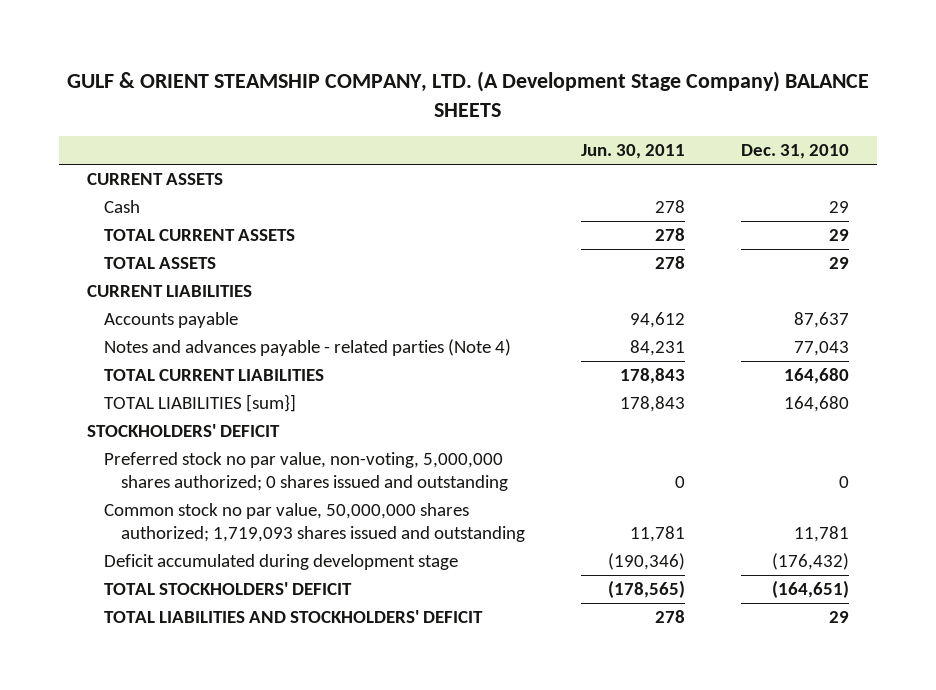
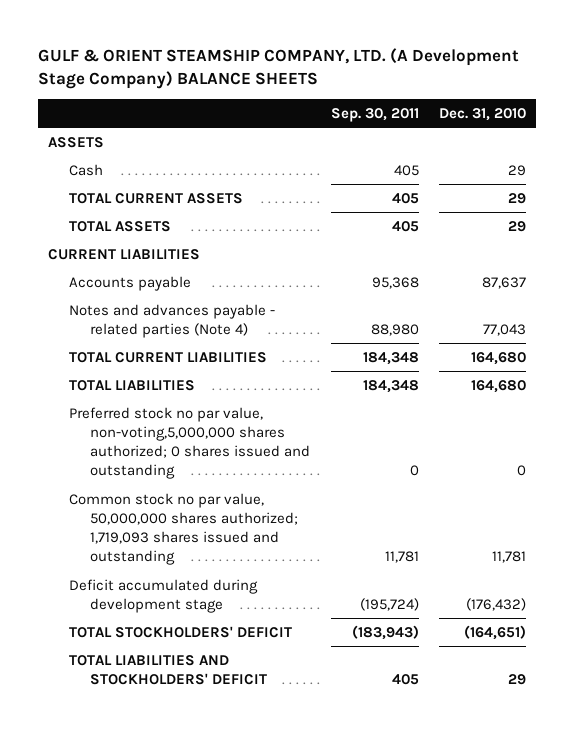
- | Jun. 30, 2011 | Dec. 31, 2010
+ | Sep. 30, 2011 | Dec. 31, 2010
- CURRENT ASSETS
+ ASSETS
- TOTAL LIABILITIES [sum}] | 178,843 | 164,680
- STOCKHOLDERS' DEFICIT
- Preferred stock no par value, non-voting, 5,000,000 shares authorized; 0 shares issued and outstanding | 0 | 0
+ TOTAL LIABILITIES | 184,348 | 164,680
+ Preferred stock no par value, non-voting,5,000,000 shares authorized; 0 shares issued and outstanding | 0 | 0

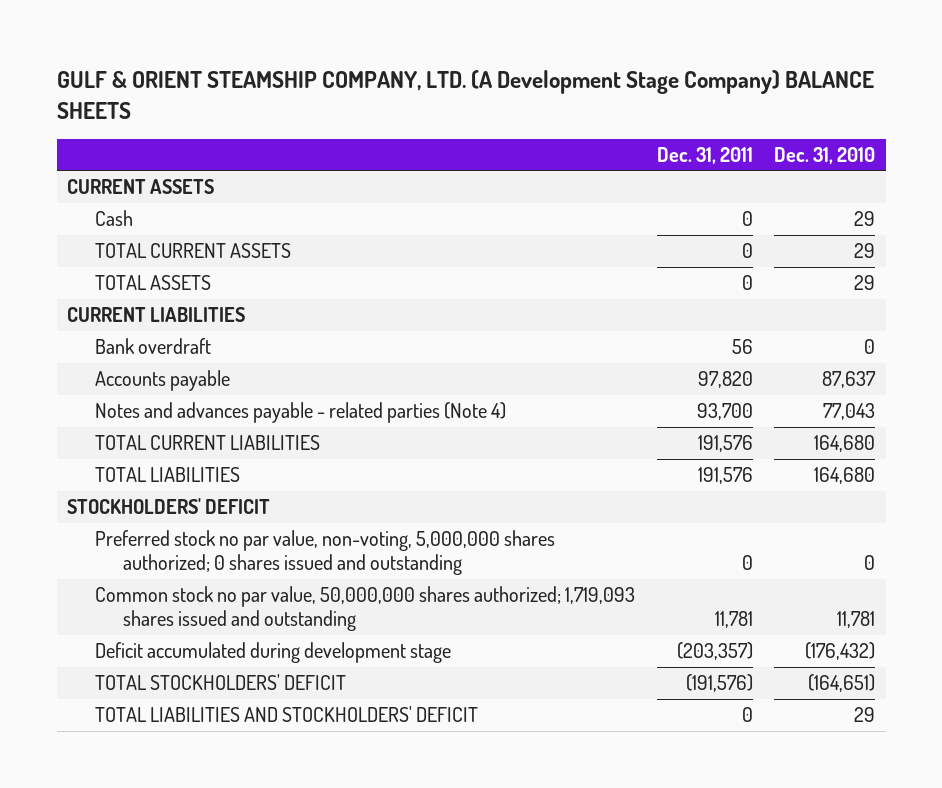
- | Sep. 30, 2011 | Dec. 31, 2010
+ | Dec. 31, 2011 | Dec. 31, 2010
- ASSETS
+ CURRENT ASSETS
+ Bank overdraft | 56 | 0
- Preferred stock no par value, non-voting,5,000,000 shares authorized; 0 shares issued and outstanding | 0 | 0
+ STOCKHOLDERS' DEFICIT
+ Preferred stock no par value, non-voting, 5,000,000 shares authorized; 0 shares issued and outstanding | 0 | 0

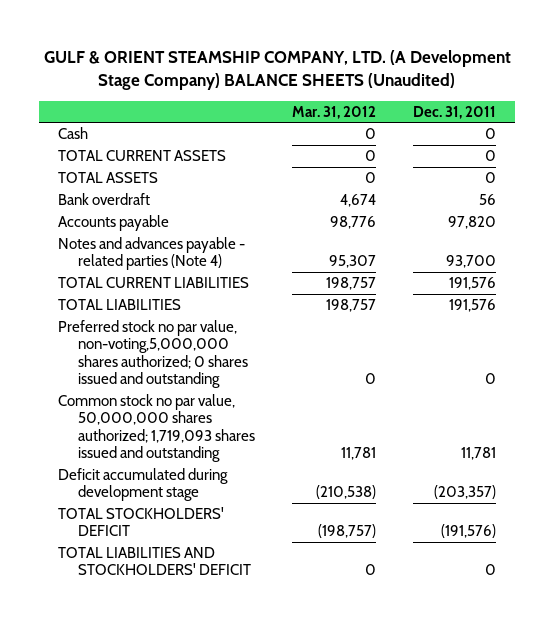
- GULF & ORIENT STEAMSHIP COMPANY, LTD. (A Development Stage Company) BALANCE SHEETS
+ GULF & ORIENT STEAMSHIP COMPANY, LTD. (A Development Stage Company) BALANCE SHEETS (Unaudited)
- | Dec. 31, 2011 | Dec. 31, 2010
+ | Mar. 31, 2012 | Dec. 31, 2011
- CURRENT ASSETS
- CURRENT LIABILITIES
- STOCKHOLDERS' DEFICIT
- Preferred stock no par value, non-voting, 5,000,000 shares authorized; 0 shares issued and outstanding | 0 | 0
+ Preferred stock no par value, non-voting,5,000,000 shares authorized; 0 shares issued and outstanding | 0 | 0

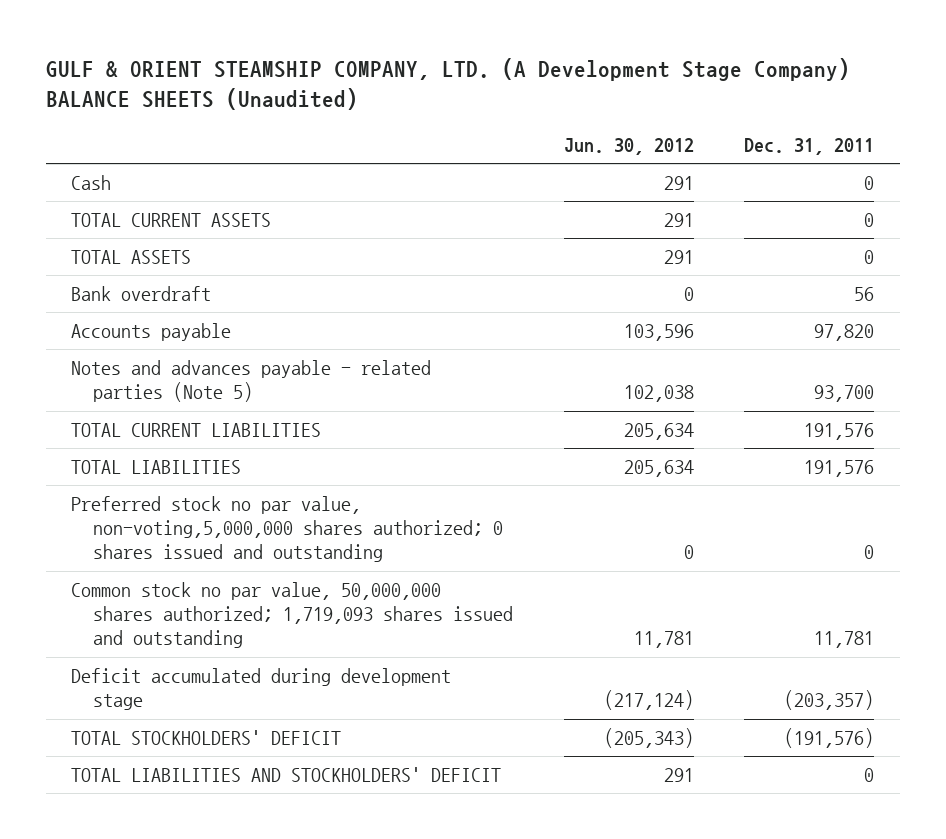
- | Mar. 31, 2012 | Dec. 31, 2011
+ | Jun. 30, 2012 | Dec. 31, 2011
- Notes and advances payable - related parties (Note 4) | 95,307 | 93,700
+ Notes and advances payable - related parties (Note 5) | 102,038 | 93,700

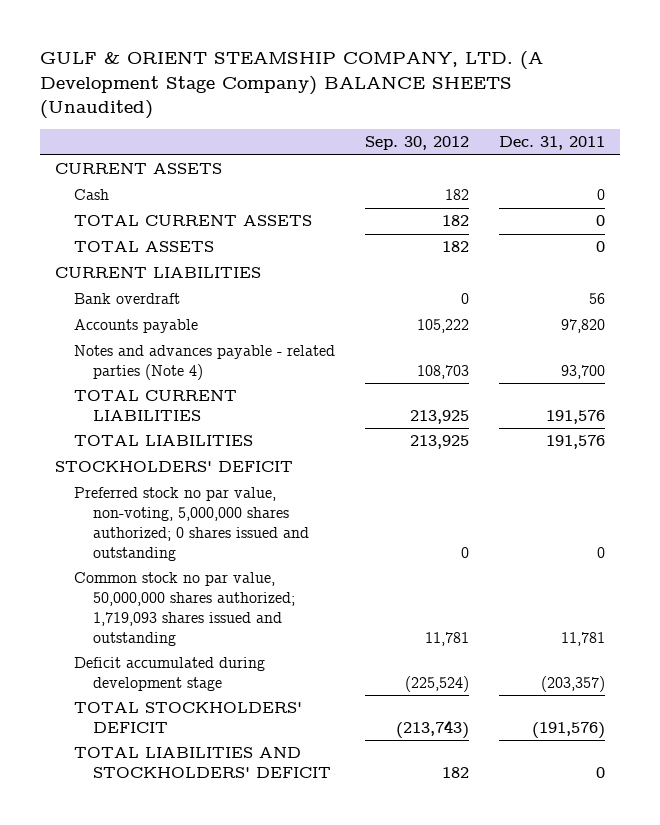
- | Jun. 30, 2012 | Dec. 31, 2011
+ | Sep. 30, 2012 | Dec. 31, 2011
+ CURRENT ASSETS
+ CURRENT LIABILITIES
- Notes and advances payable - related parties (Note 5) | 102,038 | 93,700
+ Notes and advances payable - related parties (Note 4) | 108,703 | 93,700
- Preferred stock no par value, non-voting,5,000,000 shares authorized; 0 shares issued and outstanding | 0 | 0
+ STOCKHOLDERS' DEFICIT
+ Preferred stock no par value, non-voting, 5,000,000 shares authorized; 0 shares issued and outstanding | 0 | 0

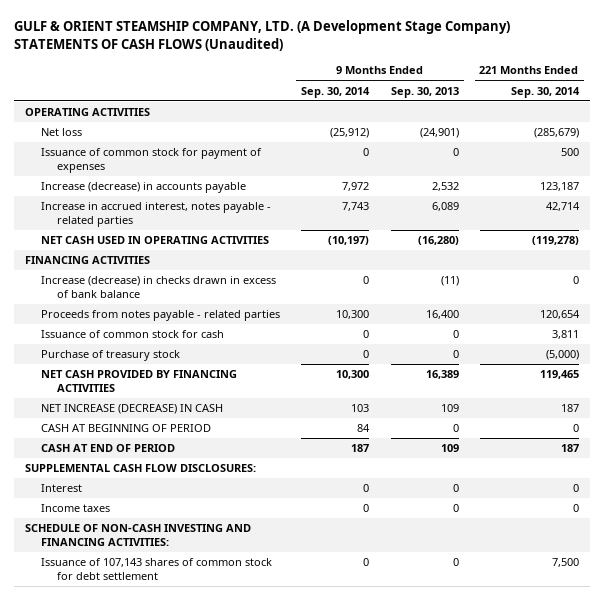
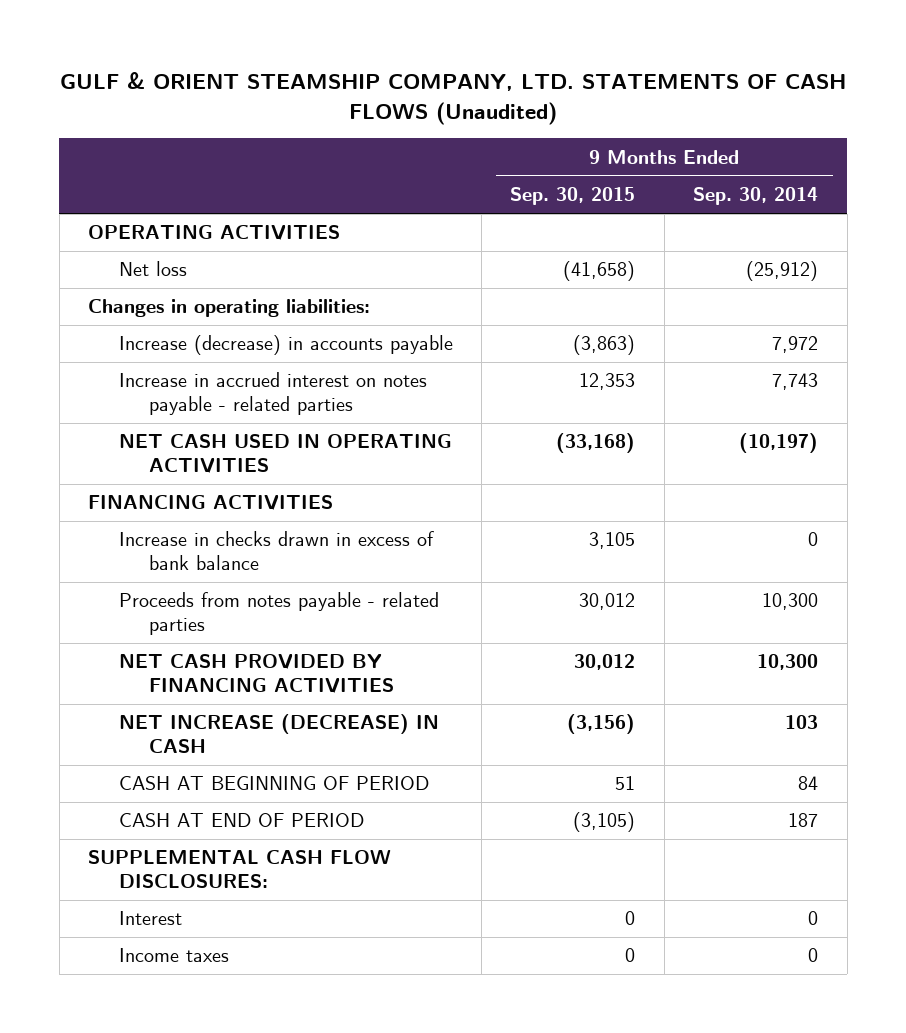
- GULF & ORIENT STEAMSHIP COMPANY, LTD. (A Development Stage Company) STATEMENTS OF CASH FLOWS (Unaudited)
+ GULF & ORIENT STEAMSHIP COMPANY, LTD. STATEMENTS OF CASH FLOWS (Unaudited)
- | 9 Months Ended Sep. 30, 2014 | 9 Months Ended Sep. 30, 2013 | 221 Months Ended Sep. 30, 2014
+ | 9 Months Ended Sep. 30, 2015 | 9 Months Ended Sep. 30, 2014
- Issuance of common stock for payment of expenses | 0 | 0 | 500
+ Changes in operating liabilities:
- Increase in accrued interest, notes payable - related parties | 7,743 | 6,089 | 42,714
+ Increase in accrued interest on notes payable - related parties | 12,353 | 7,743
- Increase (decrease) in checks drawn in excess of bank balance | 0 | (11) | 0
+ Increase in checks drawn in excess of bank balance | 3,105 | 0
- Issuance of common stock for cash | 0 | 0 | 3,811
- Purchase of treasury stock | 0 | 0 | (5,000)
- SCHEDULE OF NON-CASH INVESTING AND FINANCING ACTIVITIES:
- Issuance of 107,143 shares of common stock for debt settlement | 0 | 0 | 7,500

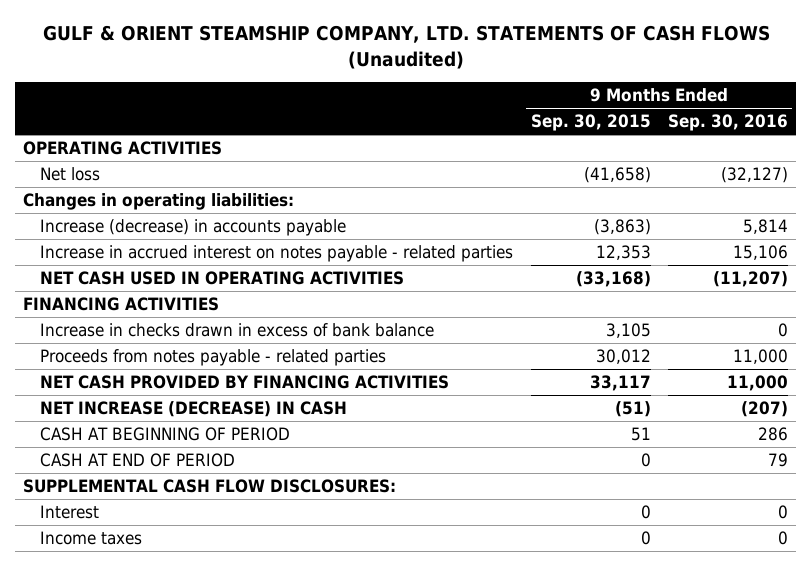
- | 9 Months Ended Sep. 30, 2015 | 9 Months Ended Sep. 30, 2014
+ | 9 Months Ended Sep. 30, 2015 | 9 Months Ended Sep. 30, 2016
- NET CASH PROVIDED BY FINANCING ACTIVITIES | 30,012 | 10,300
- NET INCREASE (DECREASE) IN CASH | (3,156) | 103
+ NET CASH PROVIDED BY FINANCING ACTIVITIES | 33,117 | 11,000
+ NET INCREASE (DECREASE) IN CASH | (51) | (207)
- CASH AT END OF PERIOD | (3,105) | 187
+ CASH AT END OF PERIOD | 0 | 79

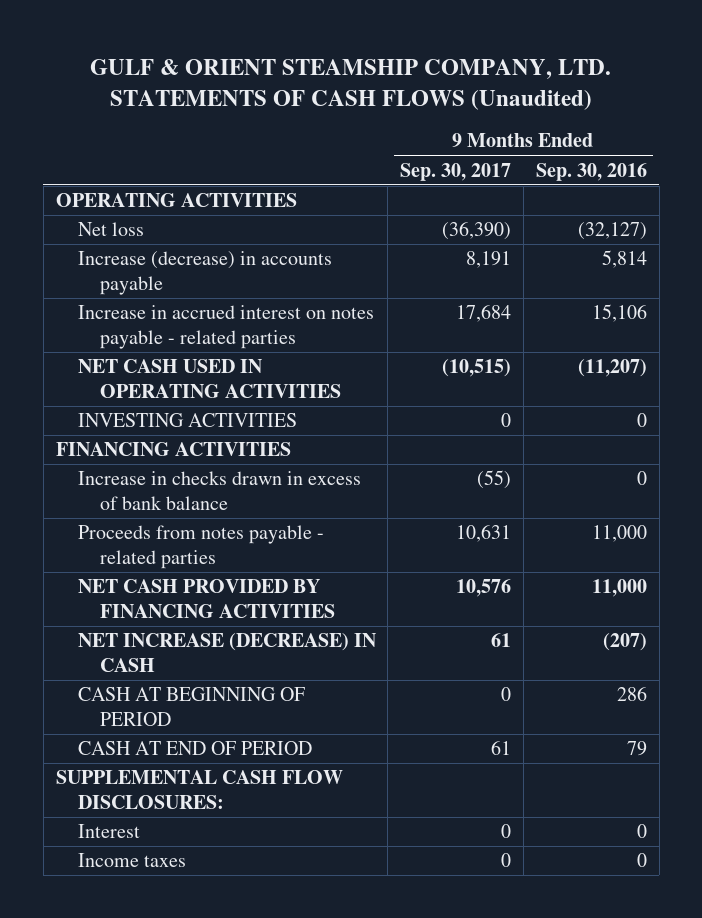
- | 9 Months Ended Sep. 30, 2015 | 9 Months Ended Sep. 30, 2016
+ | 9 Months Ended Sep. 30, 2017 | 9 Months Ended Sep. 30, 2016
- Changes in operating liabilities:
+ INVESTING ACTIVITIES | 0 | 0

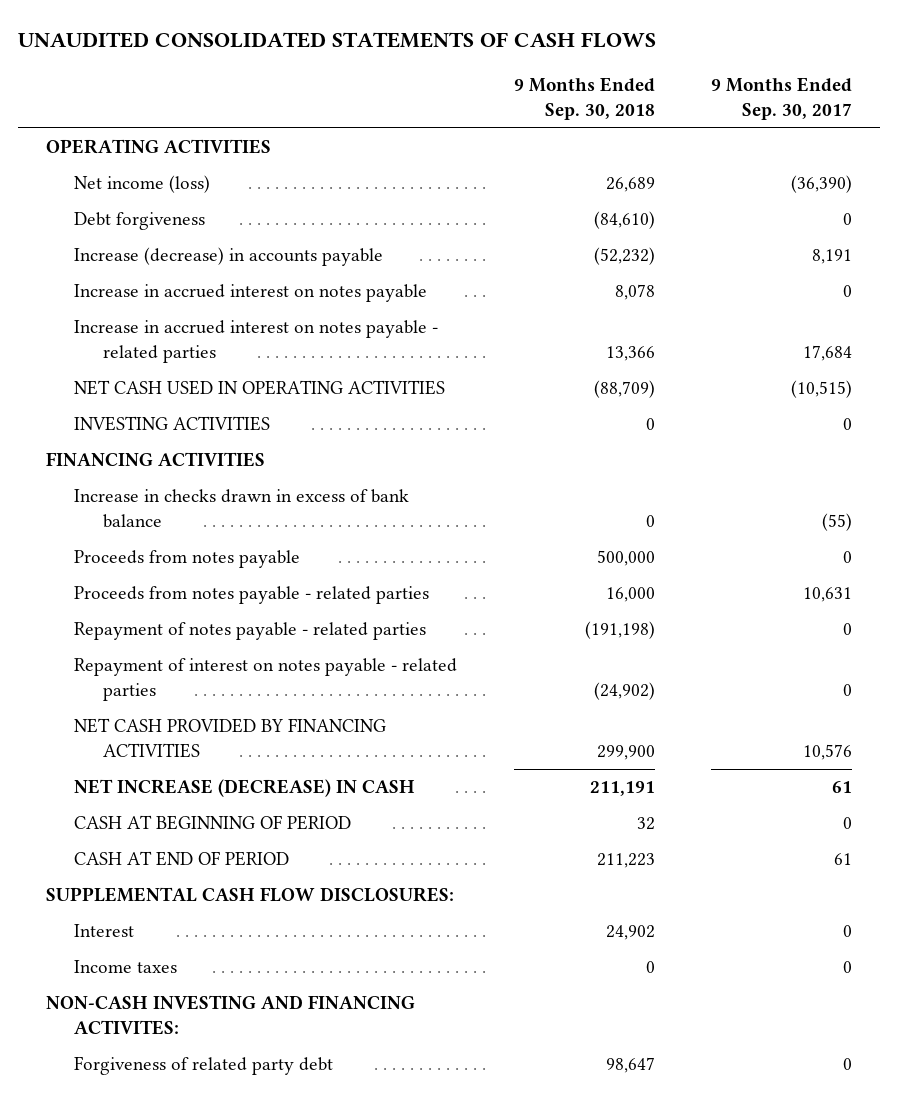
- GULF & ORIENT STEAMSHIP COMPANY, LTD. STATEMENTS OF CASH FLOWS (Unaudited)
+ UNAUDITED CONSOLIDATED STATEMENTS OF CASH FLOWS
- | 9 Months Ended Sep. 30, 2017 | 9 Months Ended Sep. 30, 2016
+ | 9 Months Ended Sep. 30, 2018 | 9 Months Ended Sep. 30, 2017
- Net loss | (36,390) | (32,127)
+ Net income (loss) | 26,689 | (36,390)
+ Debt forgiveness | (84,610) | 0
+ Increase in accrued interest on notes payable | 8,078 | 0
+ Proceeds from notes payable | 500,000 | 0
+ Repayment of notes payable - related parties | (191,198) | 0
+ Repayment of interest on notes payable - related parties | (24,902) | 0
+ NON-CASH INVESTING AND FINANCING ACTIVITES:
+ Forgiveness of related party debt | 98,647 | 0

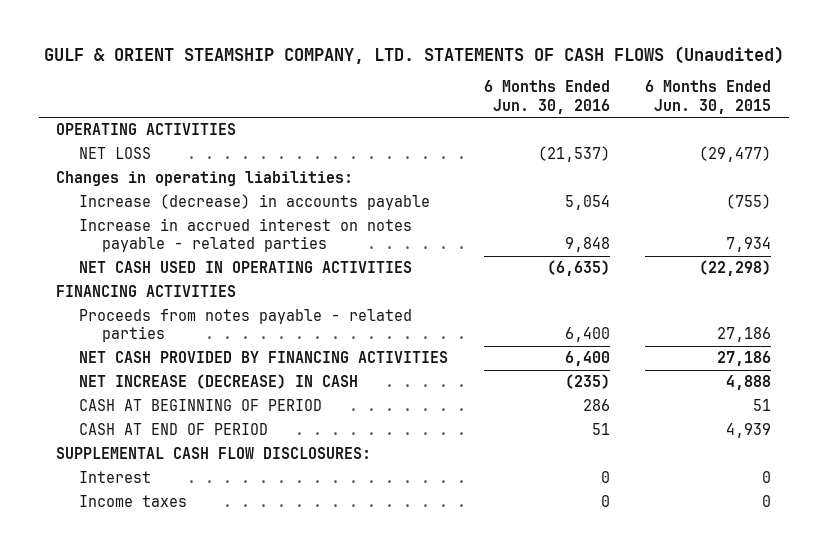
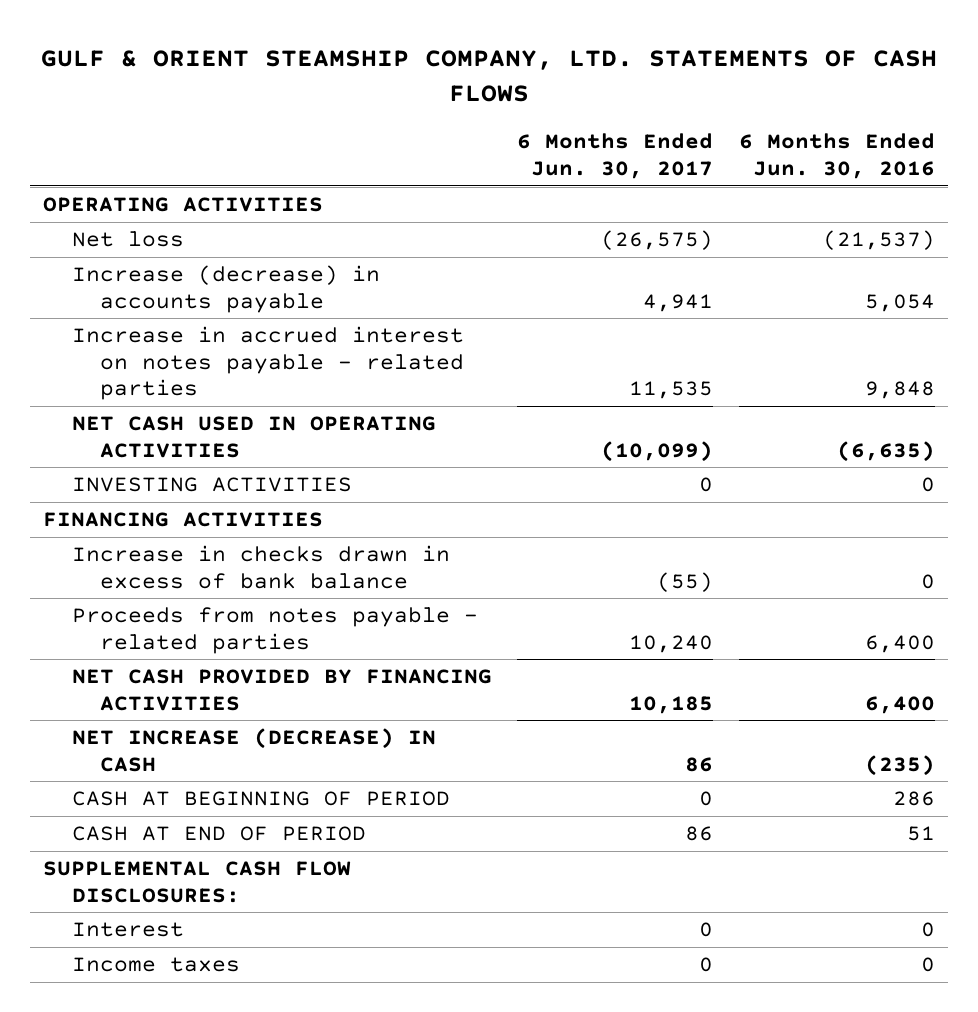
- GULF & ORIENT STEAMSHIP COMPANY, LTD. STATEMENTS OF CASH FLOWS (Unaudited)
+ GULF & ORIENT STEAMSHIP COMPANY, LTD. STATEMENTS OF CASH FLOWS
- | 6 Months Ended Jun. 30, 2016 | 6 Months Ended Jun. 30, 2015
+ | 6 Months Ended Jun. 30, 2017 | 6 Months Ended Jun. 30, 2016
- NET LOSS | (21,537) | (29,477)
- Changes in operating liabilities:
+ Net loss | (26,575) | (21,537)
+ INVESTING ACTIVITIES | 0 | 0
+ Increase in checks drawn in excess of bank balance | (55) | 0

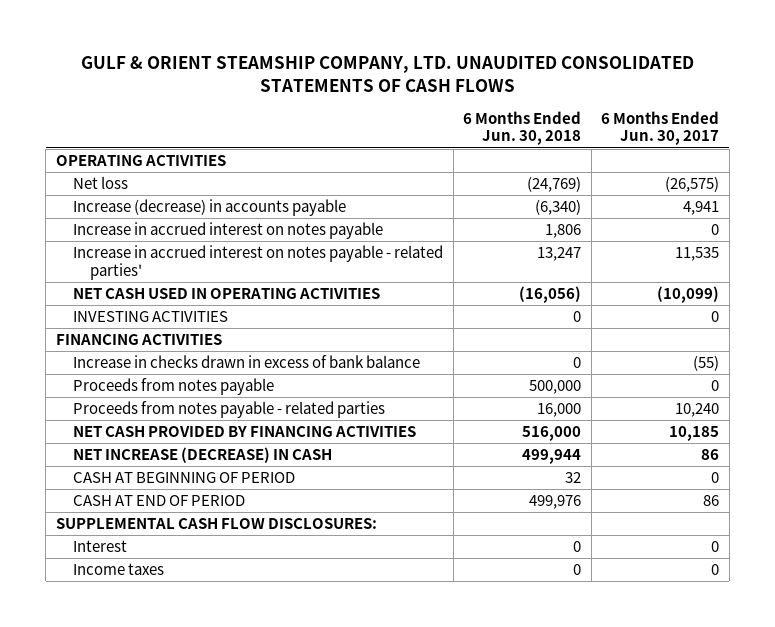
- GULF & ORIENT STEAMSHIP COMPANY, LTD. STATEMENTS OF CASH FLOWS
+ GULF & ORIENT STEAMSHIP COMPANY, LTD. UNAUDITED CONSOLIDATED STATEMENTS OF CASH FLOWS
- | 6 Months Ended Jun. 30, 2017 | 6 Months Ended Jun. 30, 2016
+ | 6 Months Ended Jun. 30, 2018 | 6 Months Ended Jun. 30, 2017
- Increase in accrued interest on notes payable - related parties | 11,535 | 9,848
+ Increase in accrued interest on notes payable | 1,806 | 0
+ Increase in accrued interest on notes payable - related parties' | 13,247 | 11,535
+ Proceeds from notes payable | 500,000 | 0

